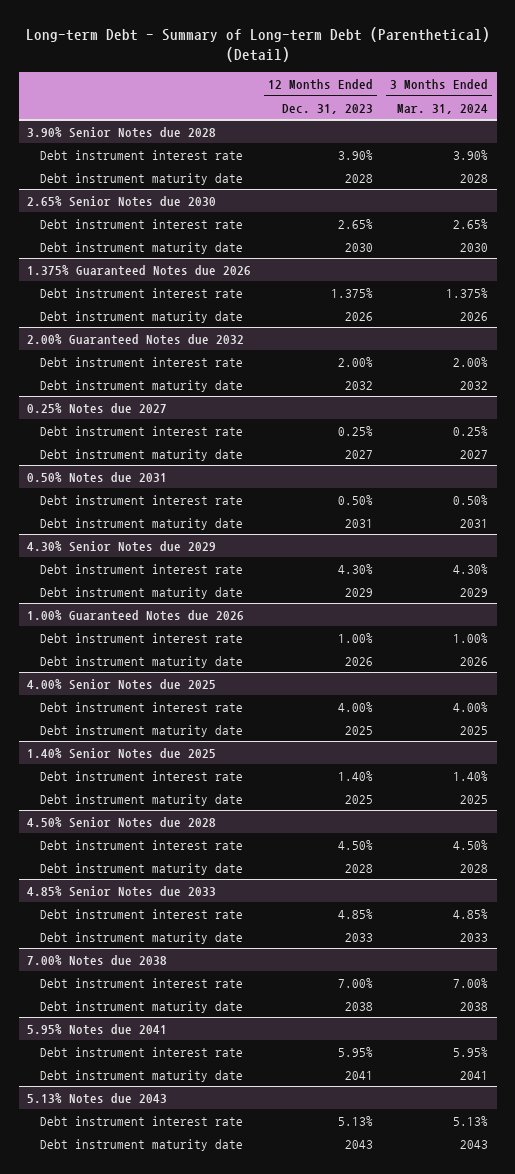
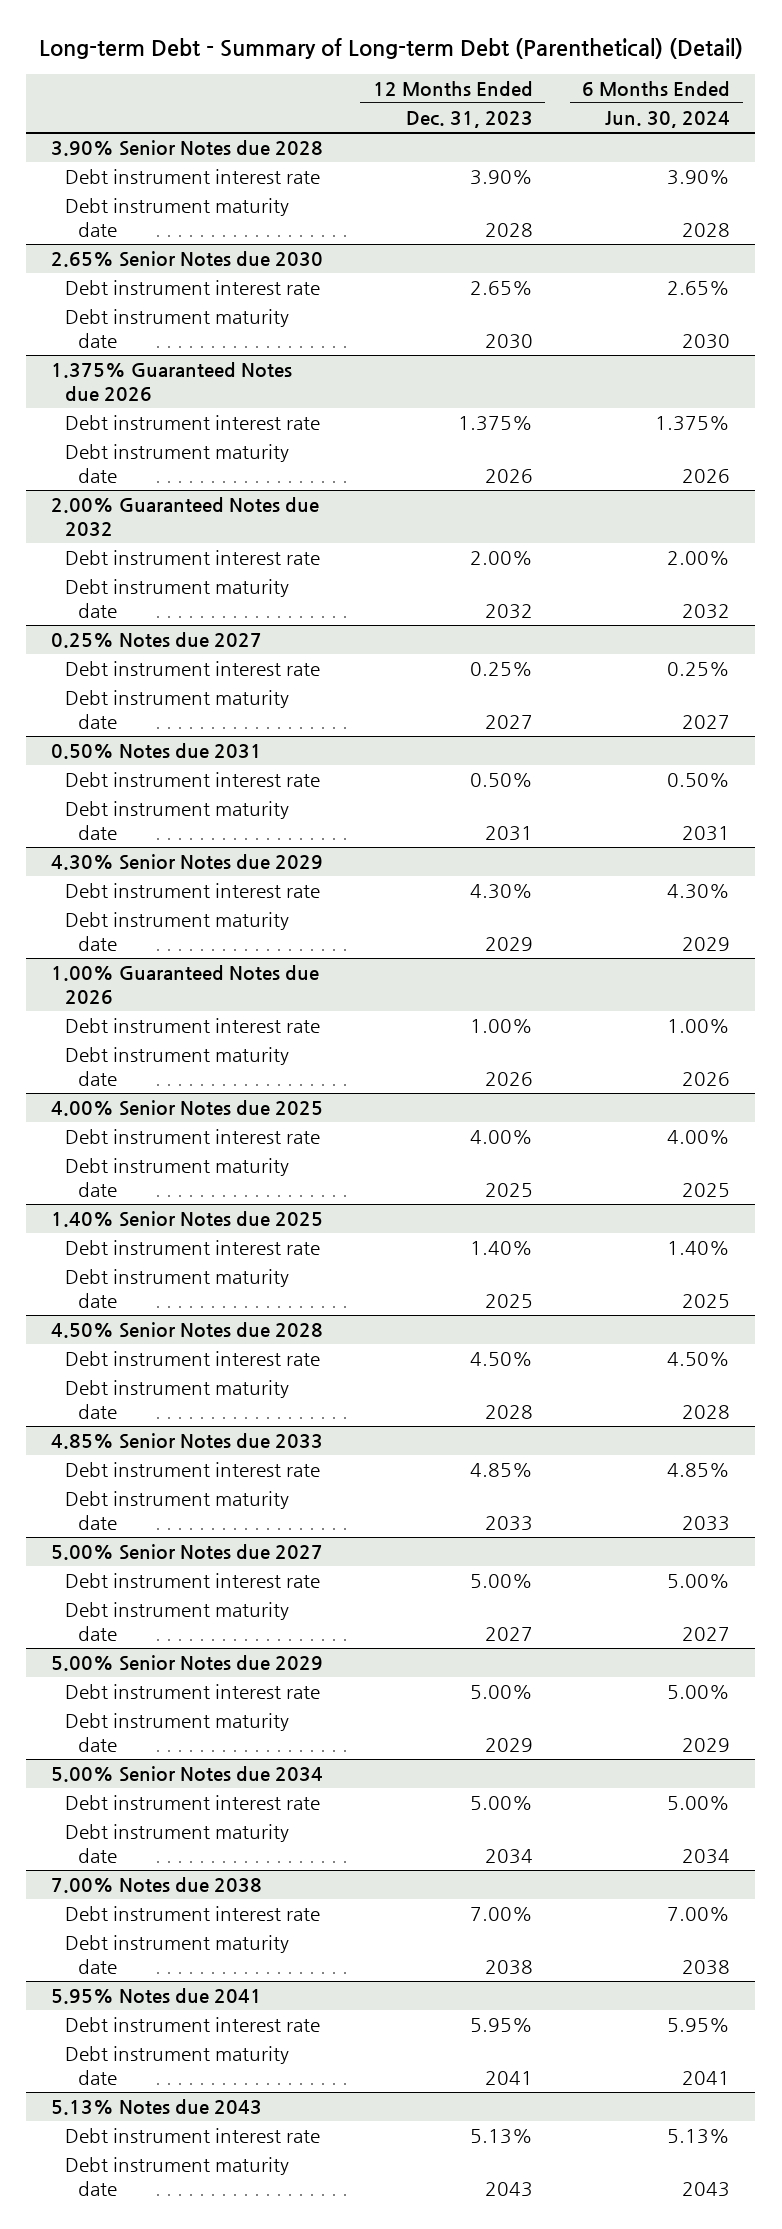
- | 12 Months Ended Dec. 31, 2023 | 3 Months Ended Mar. 31, 2024
+ | 12 Months Ended Dec. 31, 2023 | 6 Months Ended Jun. 30, 2024
+ 5.00% Senior Notes due 2027
+ Debt instrument interest rate | 5.00% | 5.00%
+ Debt instrument maturity date | 2027 | 2027
+ 5.00% Senior Notes due 2029
+ Debt instrument interest rate | 5.00% | 5.00%
+ Debt instrument maturity date | 2029 | 2029
+ 5.00% Senior Notes due 2034
+ Debt instrument interest rate | 5.00% | 5.00%
+ Debt instrument maturity date | 2034 | 2034

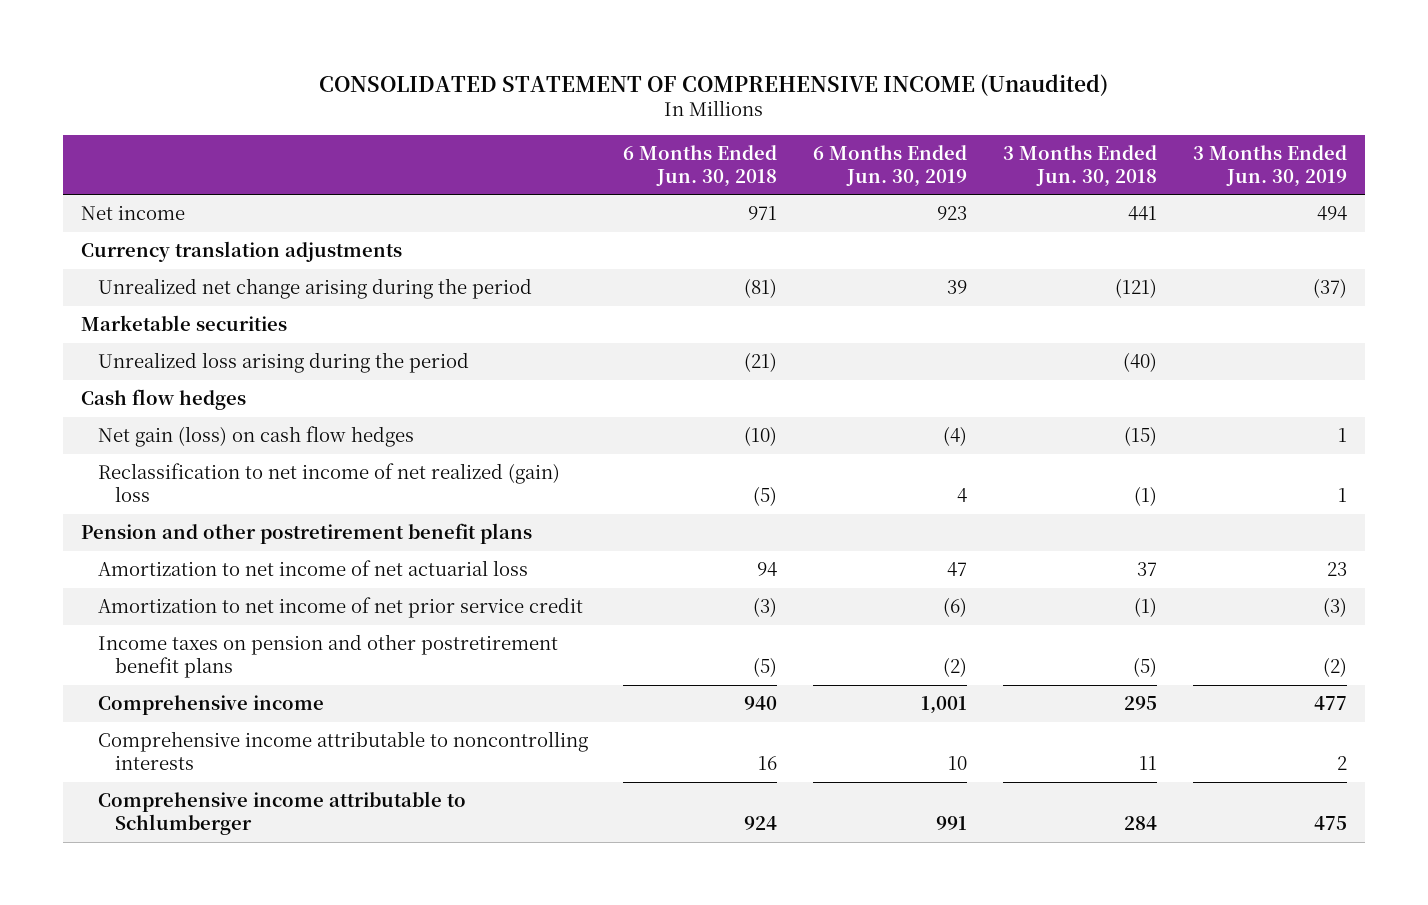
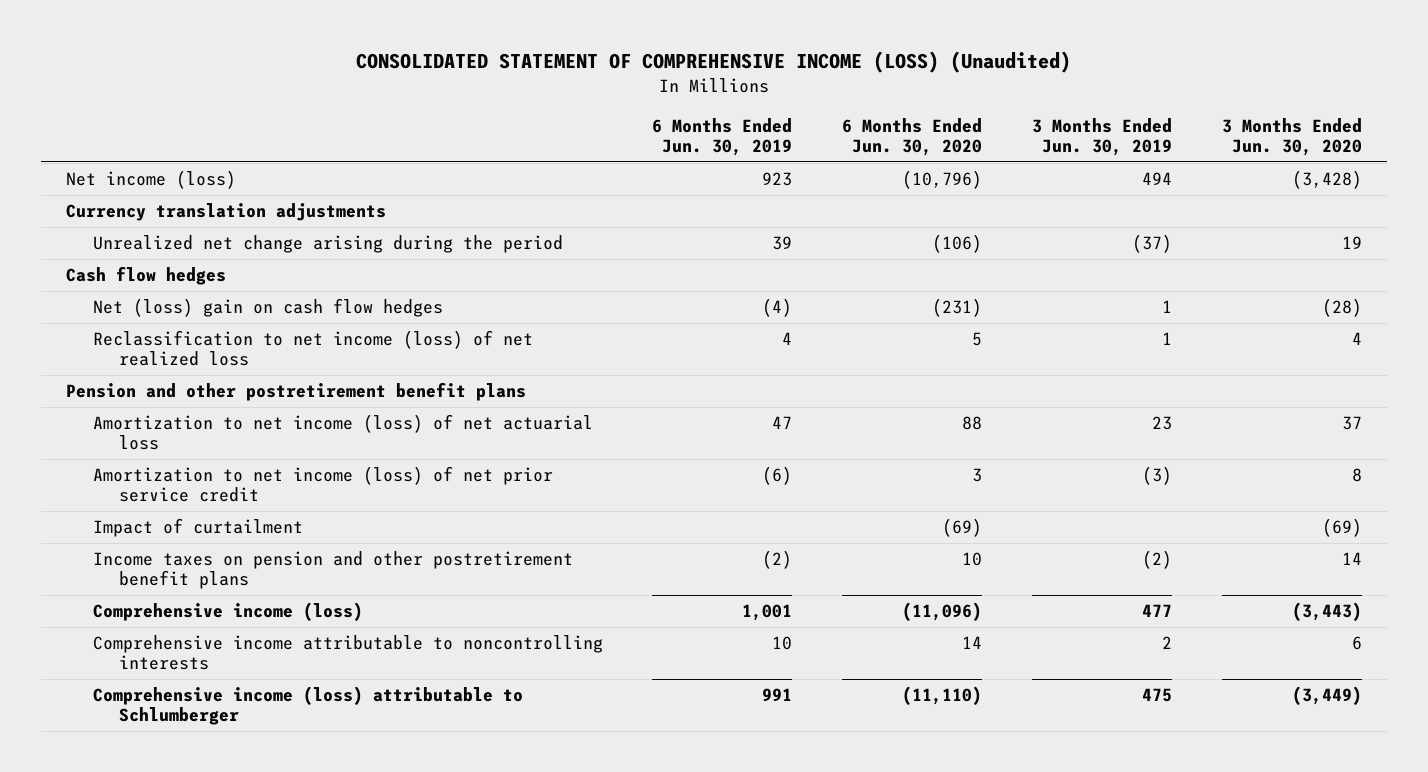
- CONSOLIDATED STATEMENT OF COMPREHENSIVE INCOME (Unaudited)
+ CONSOLIDATED STATEMENT OF COMPREHENSIVE INCOME (LOSS) (Unaudited)
- | 6 Months Ended Jun. 30, 2018 | 6 Months Ended Jun. 30, 2019 | 3 Months Ended Jun. 30, 2018 | 3 Months Ended Jun. 30, 2019
+ | 6 Months Ended Jun. 30, 2019 | 6 Months Ended Jun. 30, 2020 | 3 Months Ended Jun. 30, 2019 | 3 Months Ended Jun. 30, 2020
- Net income | 971 | 923 | 441 | 494
+ Net income (loss) | 923 | (10,796) | 494 | (3,428)
- Marketable securities
- Unrealized loss arising during the period | (21) | | (40) |
- Net gain (loss) on cash flow hedges | (10) | (4) | (15) | 1
- Reclassification to net income of net realized (gain) loss | (5) | 4 | (1) | 1
+ Net (loss) gain on cash flow hedges | (4) | (231) | 1 | (28)
+ Reclassification to net income (loss) of net realized loss | 4 | 5 | 1 | 4
- Amortization to net income of net actuarial loss | 94 | 47 | 37 | 23
- Amortization to net income of net prior service credit | (3) | (6) | (1) | (3)
+ Amortization to net income (loss) of net actuarial loss | 47 | 88 | 23 | 37
+ Amortization to net income (loss) of net prior service credit | (6) | 3 | (3) | 8
+ Impact of curtailment | | (69) | | (69)
- Comprehensive income | 940 | 1,001 | 295 | 477
+ Comprehensive income (loss) | 1,001 | (11,096) | 477 | (3,443)
- Comprehensive income attributable to Schlumberger | 924 | 991 | 284 | 475
+ Comprehensive income (loss) attributable to Schlumberger | 991 | (11,110) | 475 | (3,449)

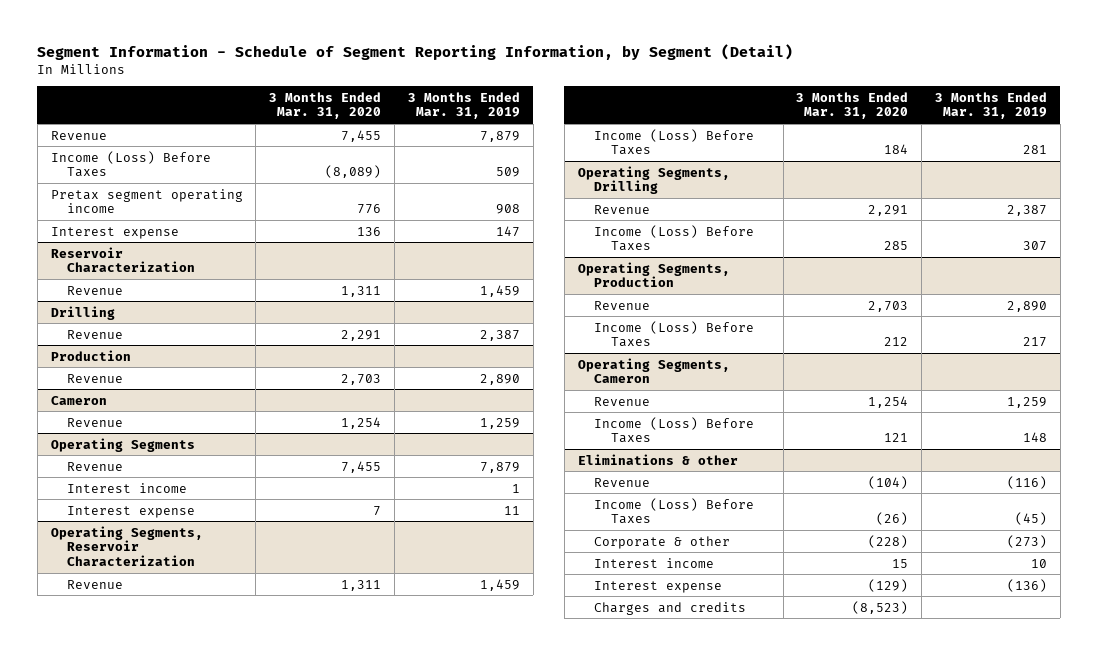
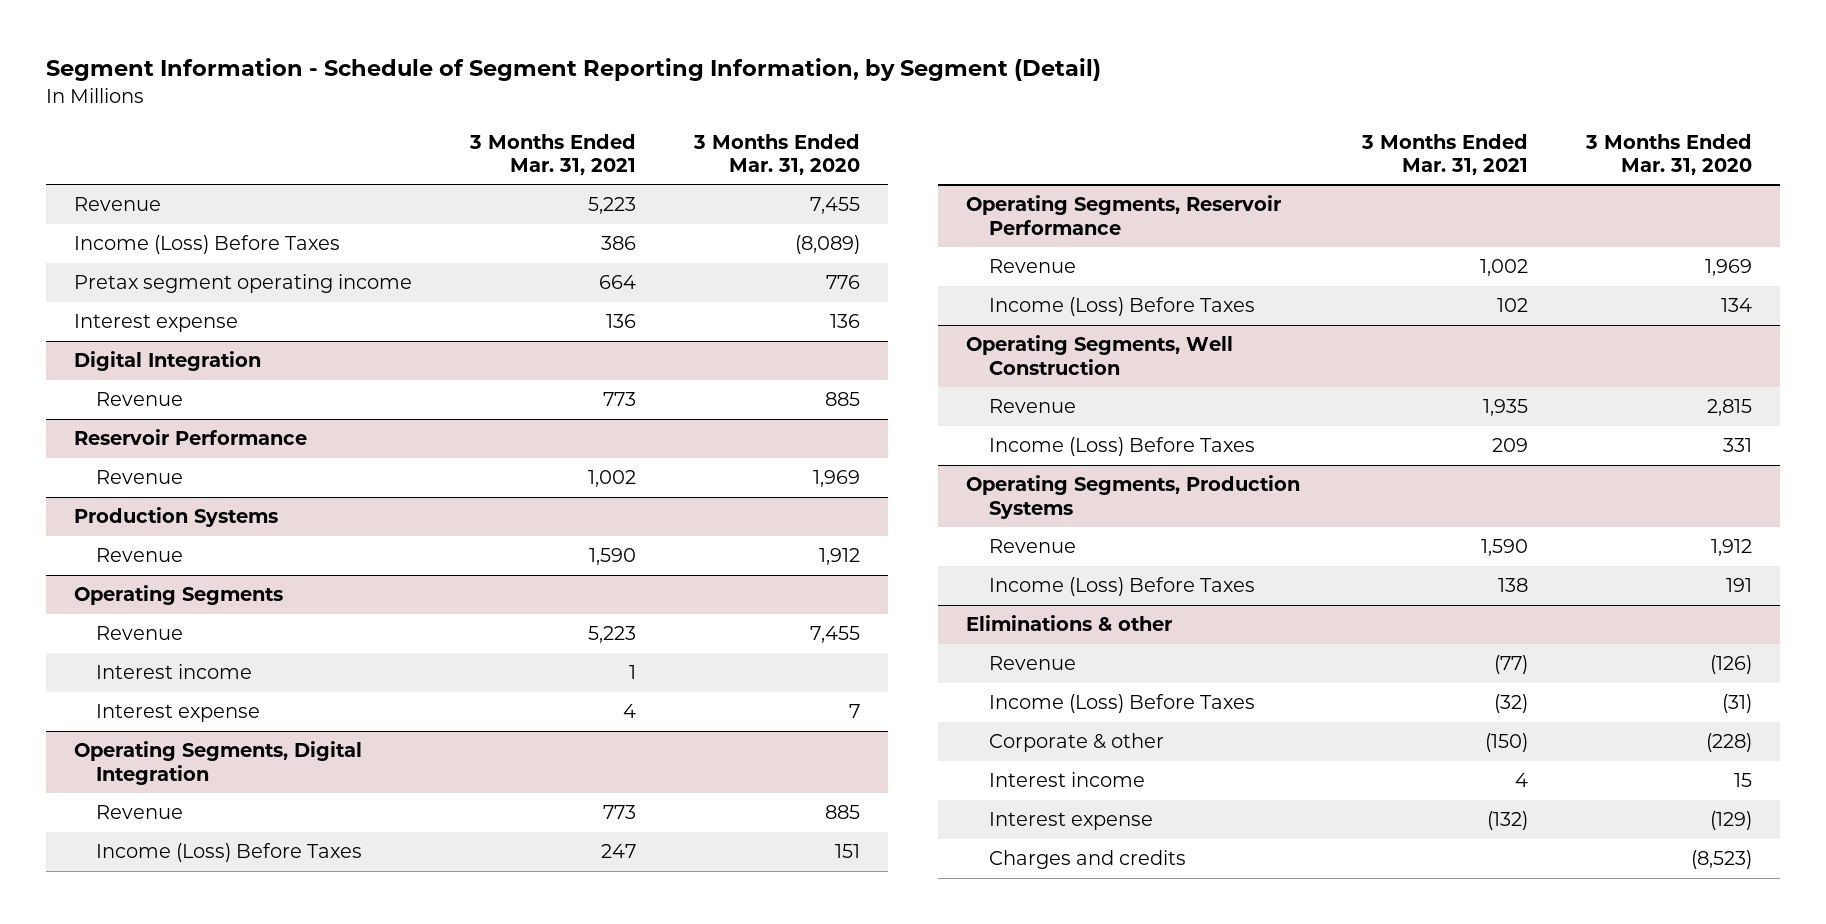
- | 3 Months Ended Mar. 31, 2020 | 3 Months Ended Mar. 31, 2019
+ | 3 Months Ended Mar. 31, 2021 | 3 Months Ended Mar. 31, 2020
- Reservoir Characterization
- Revenue | 1,311 | 1,459
- Drilling
- Revenue | 2,291 | 2,387
- Production
- Revenue | 2,703 | 2,890
- Cameron
- Revenue | 1,254 | 1,259
+ Digital Integration
+ Revenue | 773 | 885
+ Reservoir Performance
+ Revenue | 1,002 | 1,969
+ Production Systems
+ Revenue | 1,590 | 1,912
- Operating Segments, Reservoir Characterization
- Revenue | 1,311 | 1,459
- Income (Loss) Before Taxes | 184 | 281
- Operating Segments, Drilling
- Revenue | 2,291 | 2,387
- Income (Loss) Before Taxes | 285 | 307
- Operating Segments, Production
- Revenue | 2,703 | 2,890
- Income (Loss) Before Taxes | 212 | 217
- Operating Segments, Cameron
- Revenue | 1,254 | 1,259
- Income (Loss) Before Taxes | 121 | 148
+ Operating Segments, Digital Integration
+ Revenue | 773 | 885
+ Income (Loss) Before Taxes | 247 | 151
+ Operating Segments, Reservoir Performance
+ Revenue | 1,002 | 1,969
+ Income (Loss) Before Taxes | 102 | 134
+ Operating Segments, Well Construction
+ Revenue | 1,935 | 2,815
+ Income (Loss) Before Taxes | 209 | 331
+ Operating Segments, Production Systems
+ Revenue | 1,590 | 1,912
+ Income (Loss) Before Taxes | 138 | 191
@ Eliminations & other
- Revenue | (104) | (116)
- Income (Loss) Before Taxes | (26) | (45)
+ Revenue | (77) | (126)
+ Income (Loss) Before Taxes | (32) | (31)

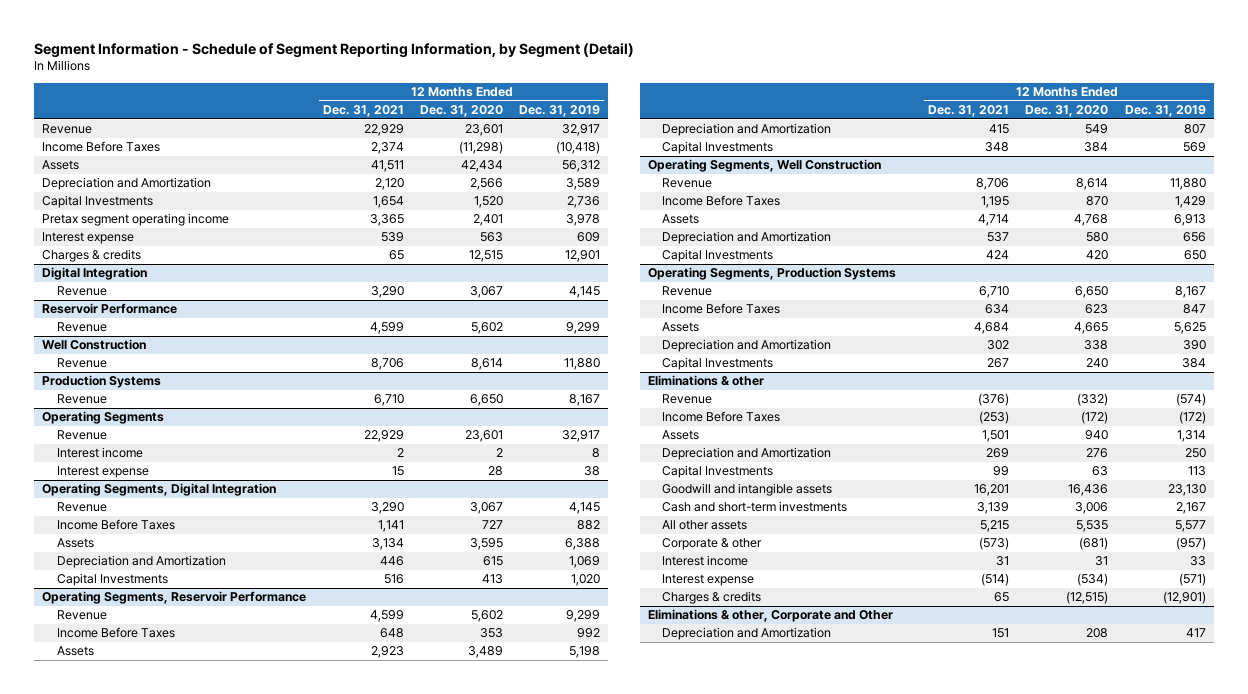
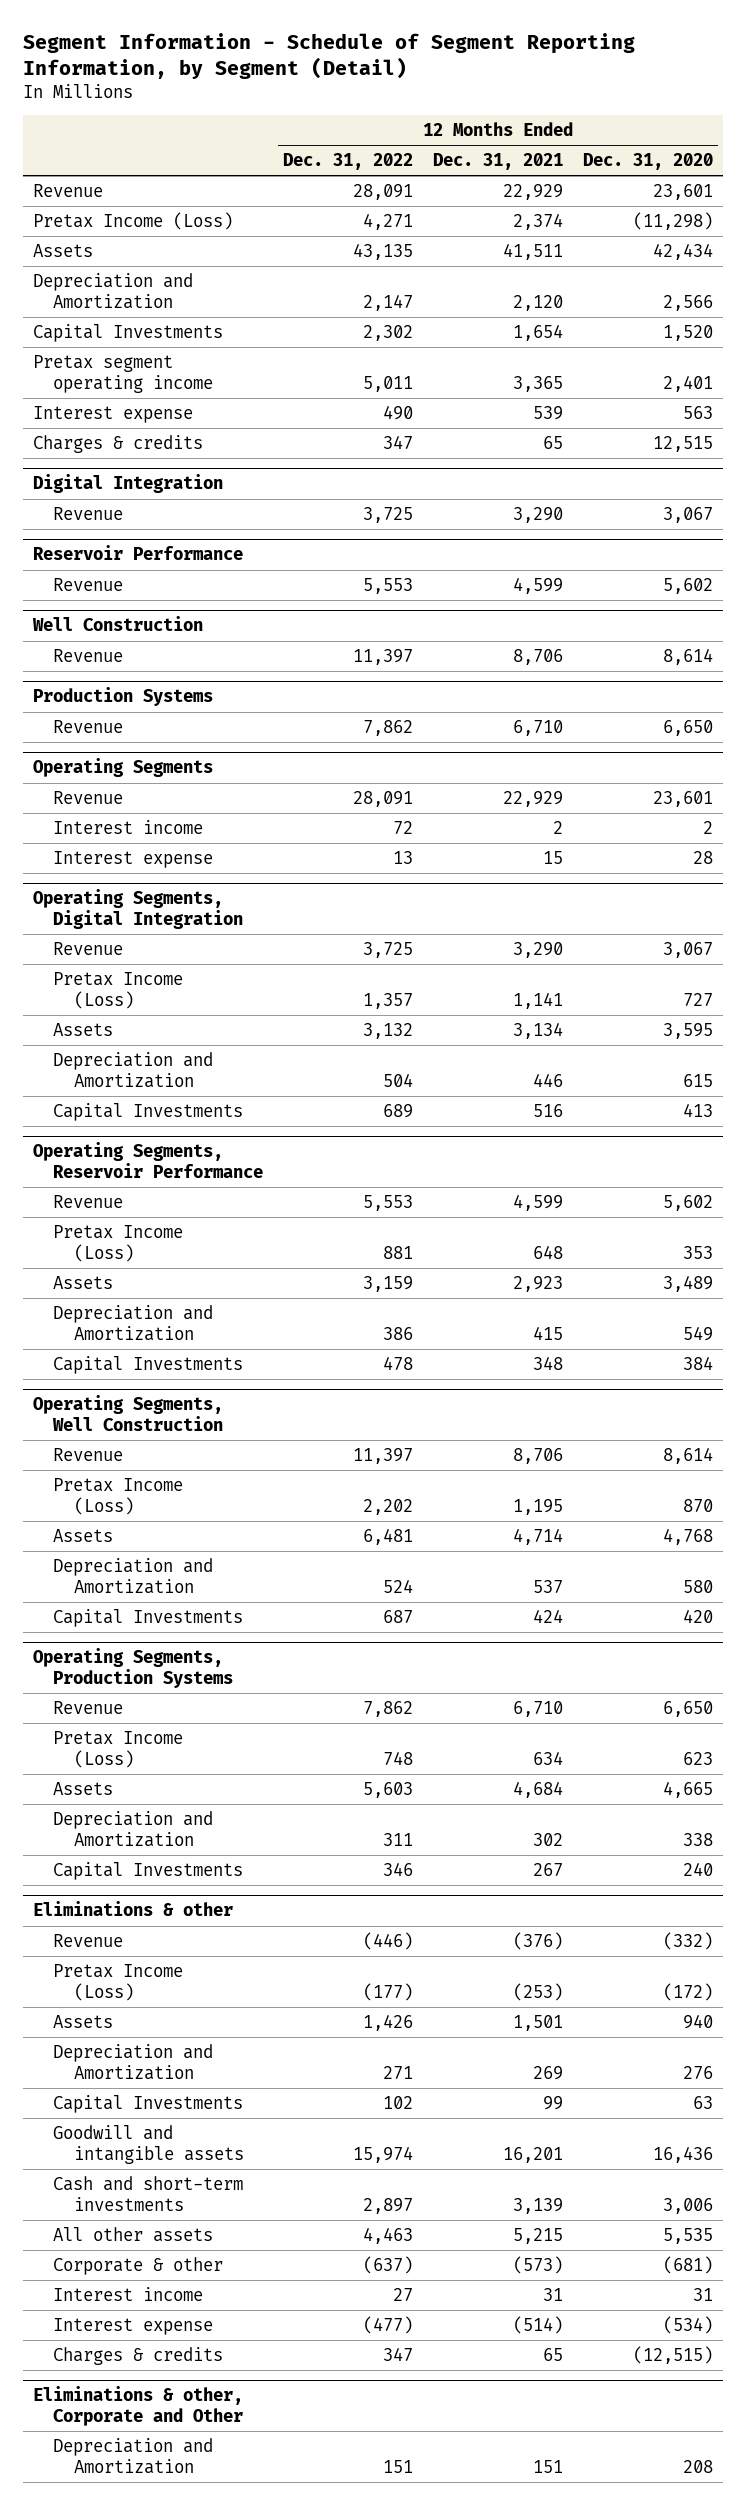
- | 12 Months Ended Dec. 31, 2021 | 12 Months Ended Dec. 31, 2020 | 12 Months Ended Dec. 31, 2019
+ | 12 Months Ended Dec. 31, 2022 | 12 Months Ended Dec. 31, 2021 | 12 Months Ended Dec. 31, 2020
- Income Before Taxes | 2,374 | (11,298) | (10,418)
+ Pretax Income (Loss) | 4,271 | 2,374 | (11,298)
@ Operating Segments, Digital Integration
- Income Before Taxes | 1,141 | 727 | 882
+ Pretax Income (Loss) | 1,357 | 1,141 | 727
@ Operating Segments, Reservoir Performance
- Income Before Taxes | 648 | 353 | 992
+ Pretax Income (Loss) | 881 | 648 | 353
@ Operating Segments, Well Construction
- Income Before Taxes | 1,195 | 870 | 1,429
+ Pretax Income (Loss) | 2,202 | 1,195 | 870
@ Operating Segments, Production Systems
- Income Before Taxes | 634 | 623 | 847
+ Pretax Income (Loss) | 748 | 634 | 623
@ Eliminations & other
- Income Before Taxes | (253) | (172) | (172)
+ Pretax Income (Loss) | (177) | (253) | (172)

